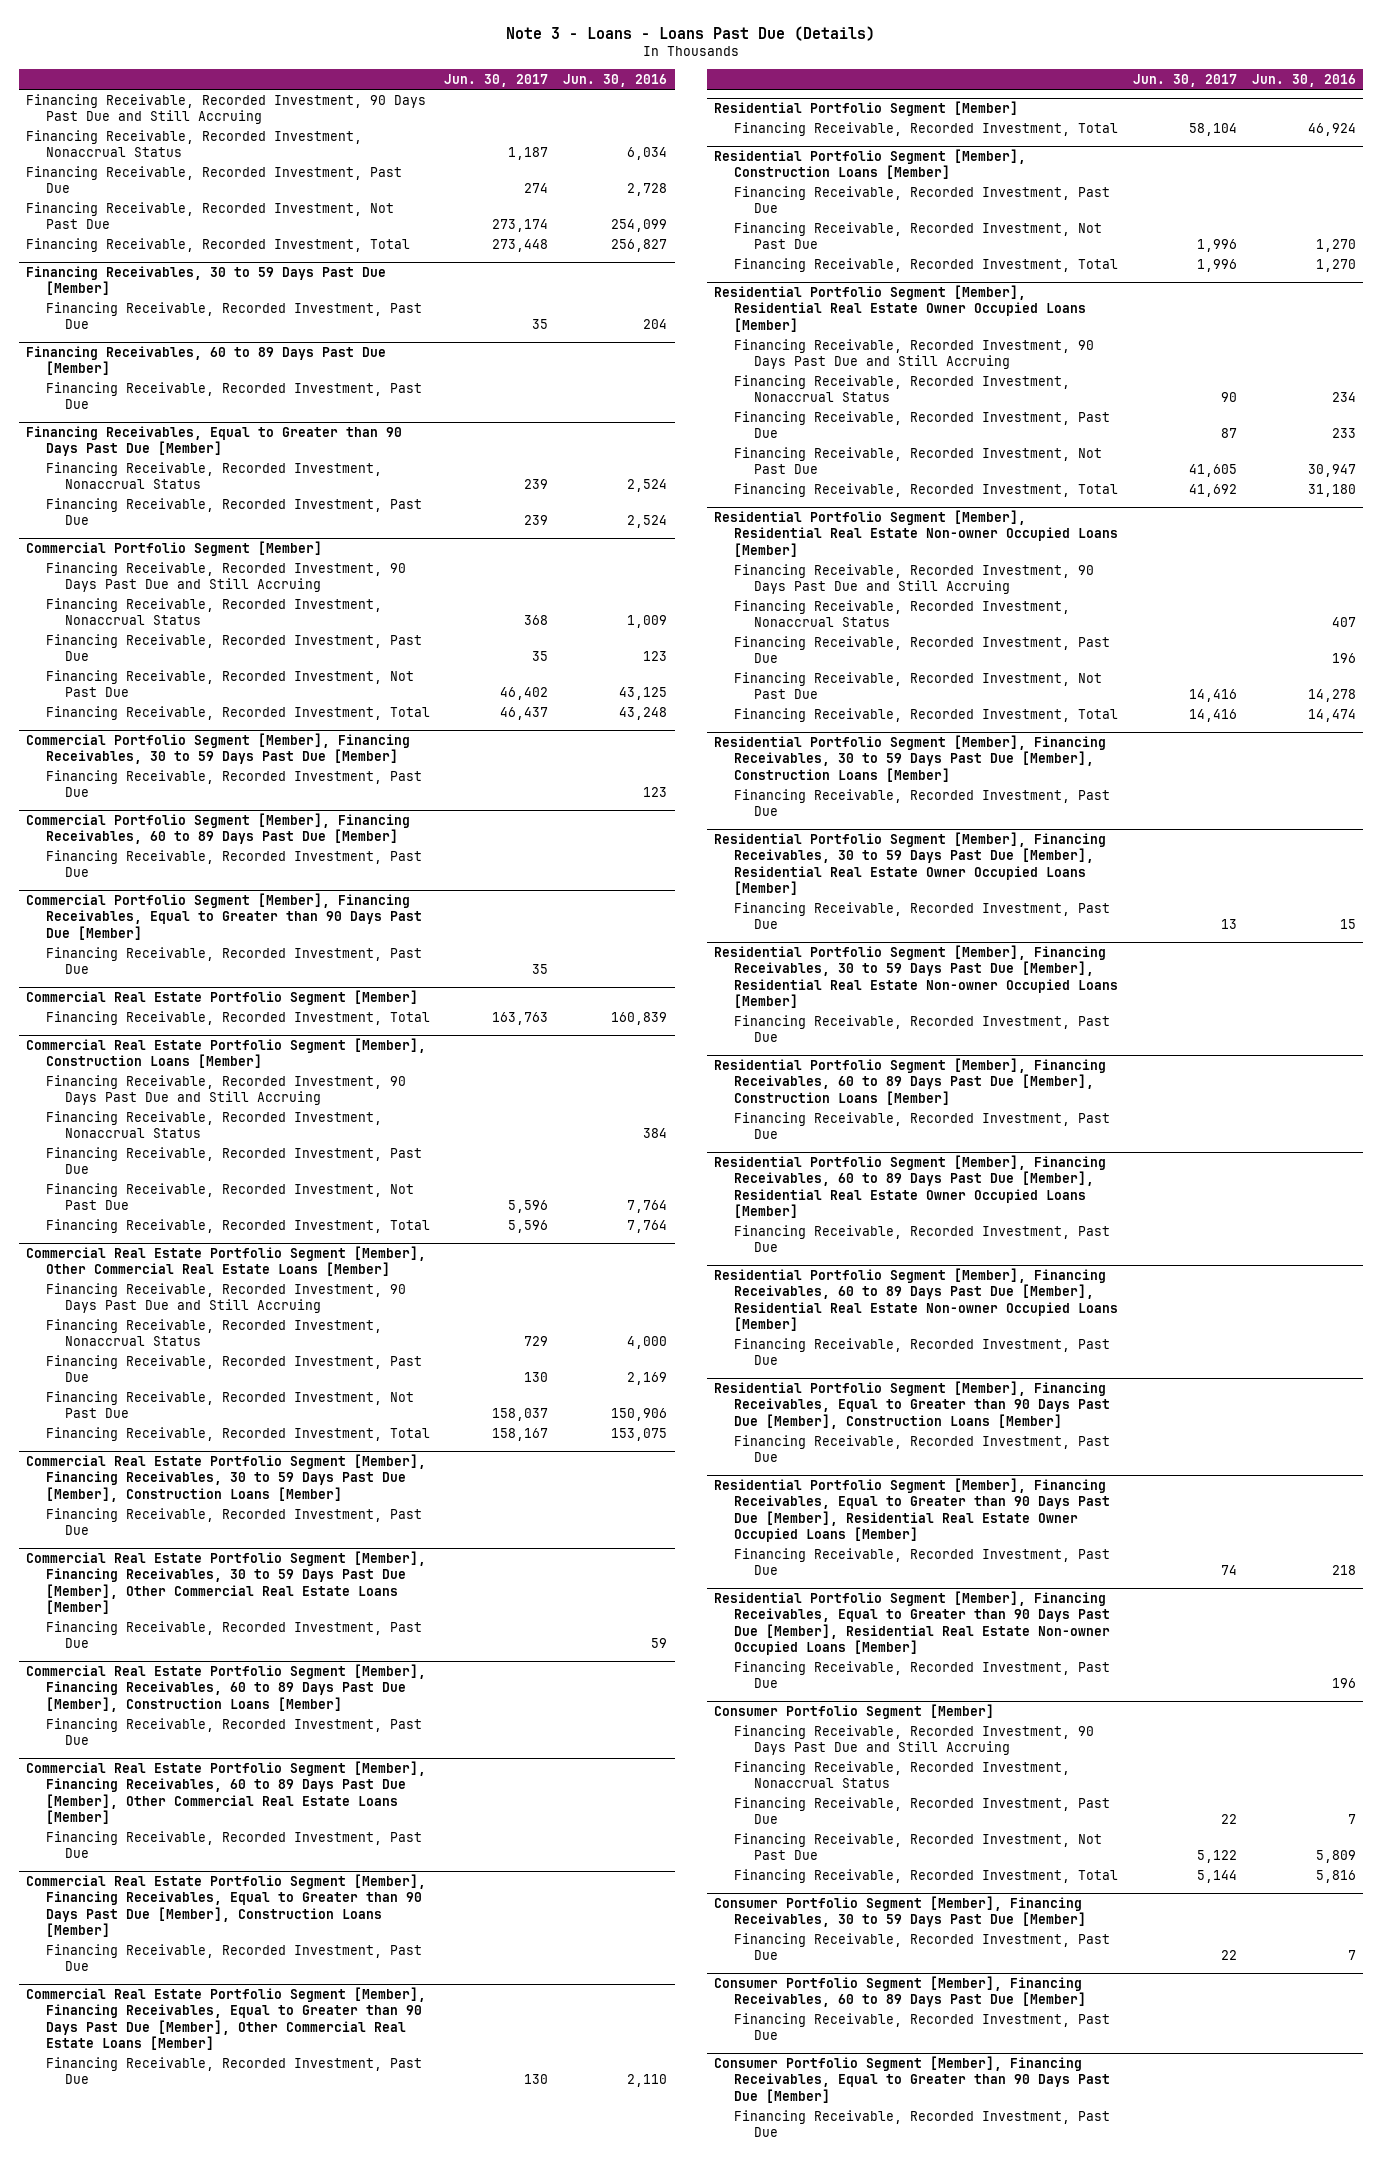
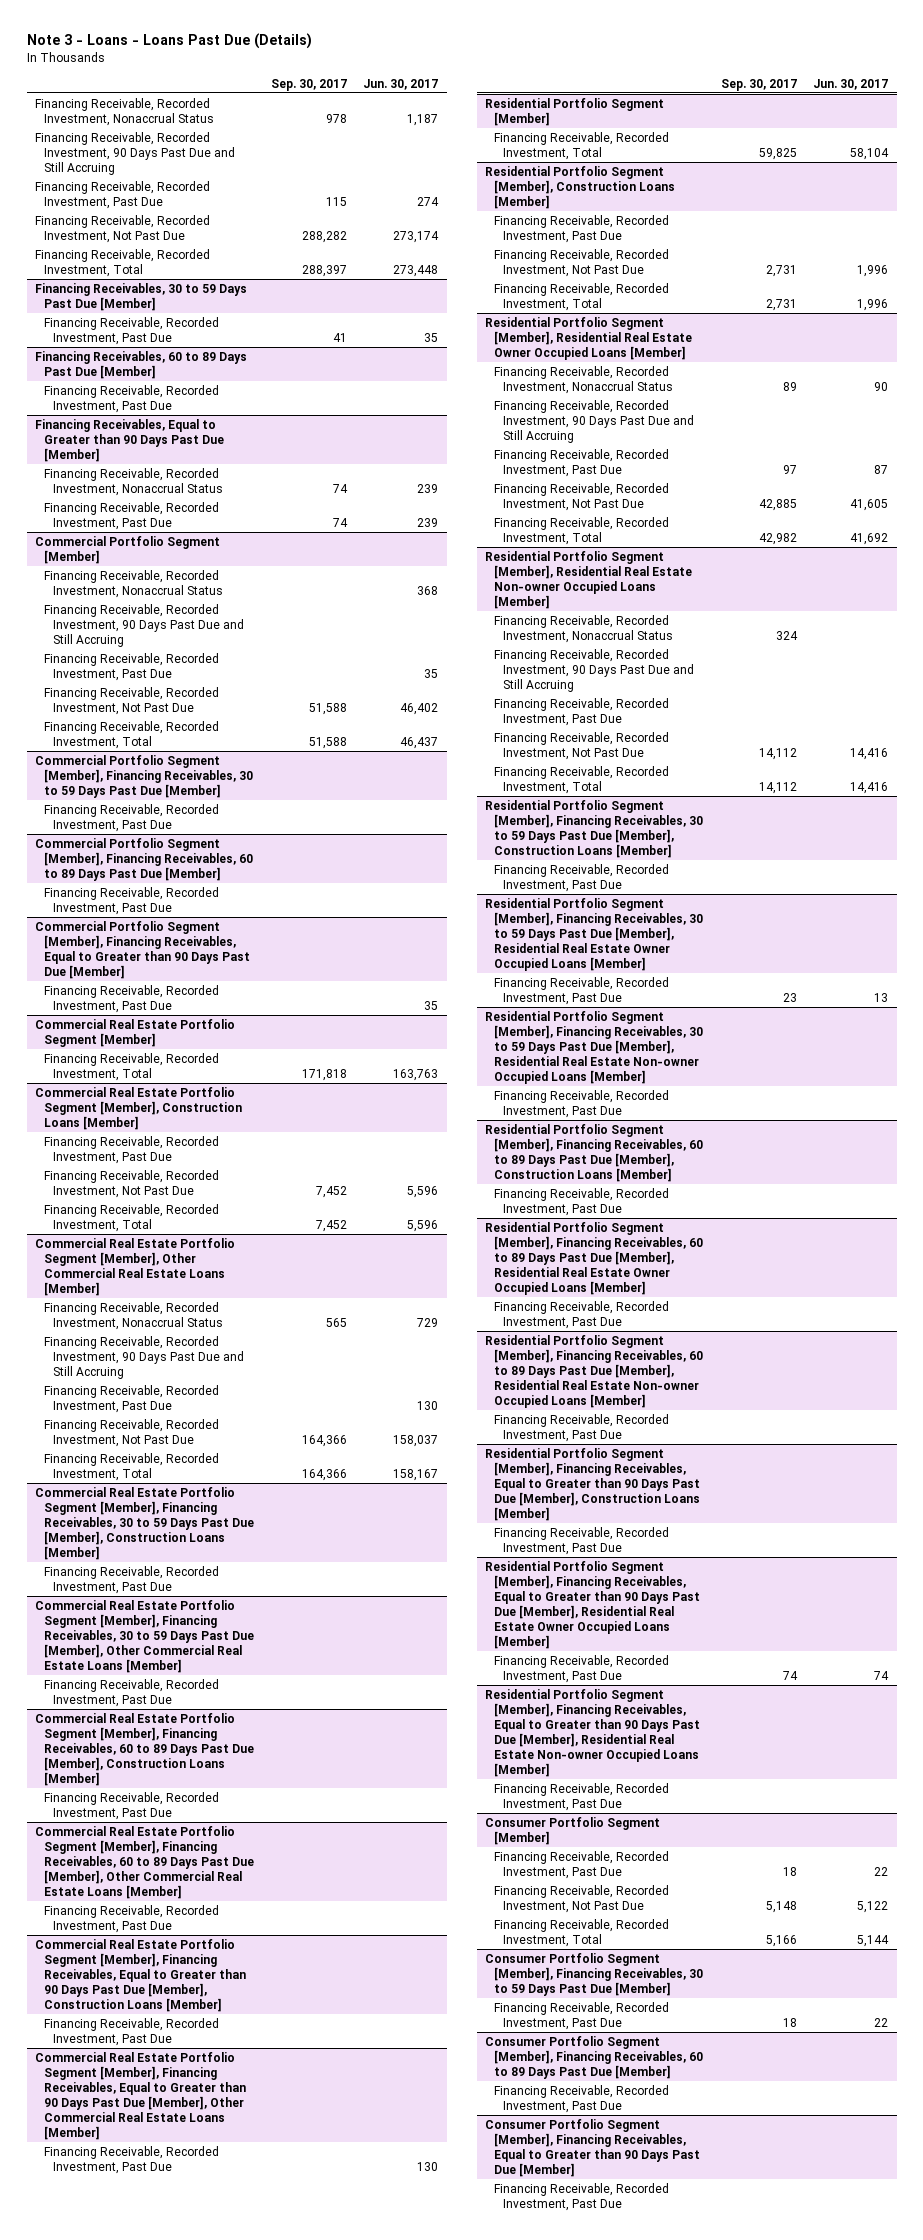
- | Jun. 30, 2017 | Jun. 30, 2016
+ | Sep. 30, 2017 | Jun. 30, 2017
moved down: Financing Receivable, Recorded Investment, 90 Days Past Due and Still Accruing
@ Commercial Portfolio Segment [Member]
moved down: Financing Receivable, Recorded Investment, 90 Days Past Due and Still Accruing
@ Commercial Real Estate Portfolio Segment [Member], Construction Loans [Member]
- Financing Receivable, Recorded Investment, 90 Days Past Due and Still Accruing
- Financing Receivable, Recorded Investment, Nonaccrual Status | | 384
@ Commercial Real Estate Portfolio Segment [Member], Other Commercial Real Estate Loans [Member]
moved down: Financing Receivable, Recorded Investment, 90 Days Past Due and Still Accruing
@ Residential Portfolio Segment [Member], Residential Real Estate Owner Occupied Loans [Member]
moved down: Financing Receivable, Recorded Investment, 90 Days Past Due and Still Accruing
@ Residential Portfolio Segment [Member], Residential Real Estate Non-owner Occupied Loans [Member]
moved down: Financing Receivable, Recorded Investment, 90 Days Past Due and Still Accruing
@ Consumer Portfolio Segment [Member]
- Financing Receivable, Recorded Investment, 90 Days Past Due and Still Accruing
- Financing Receivable, Recorded Investment, Nonaccrual Status

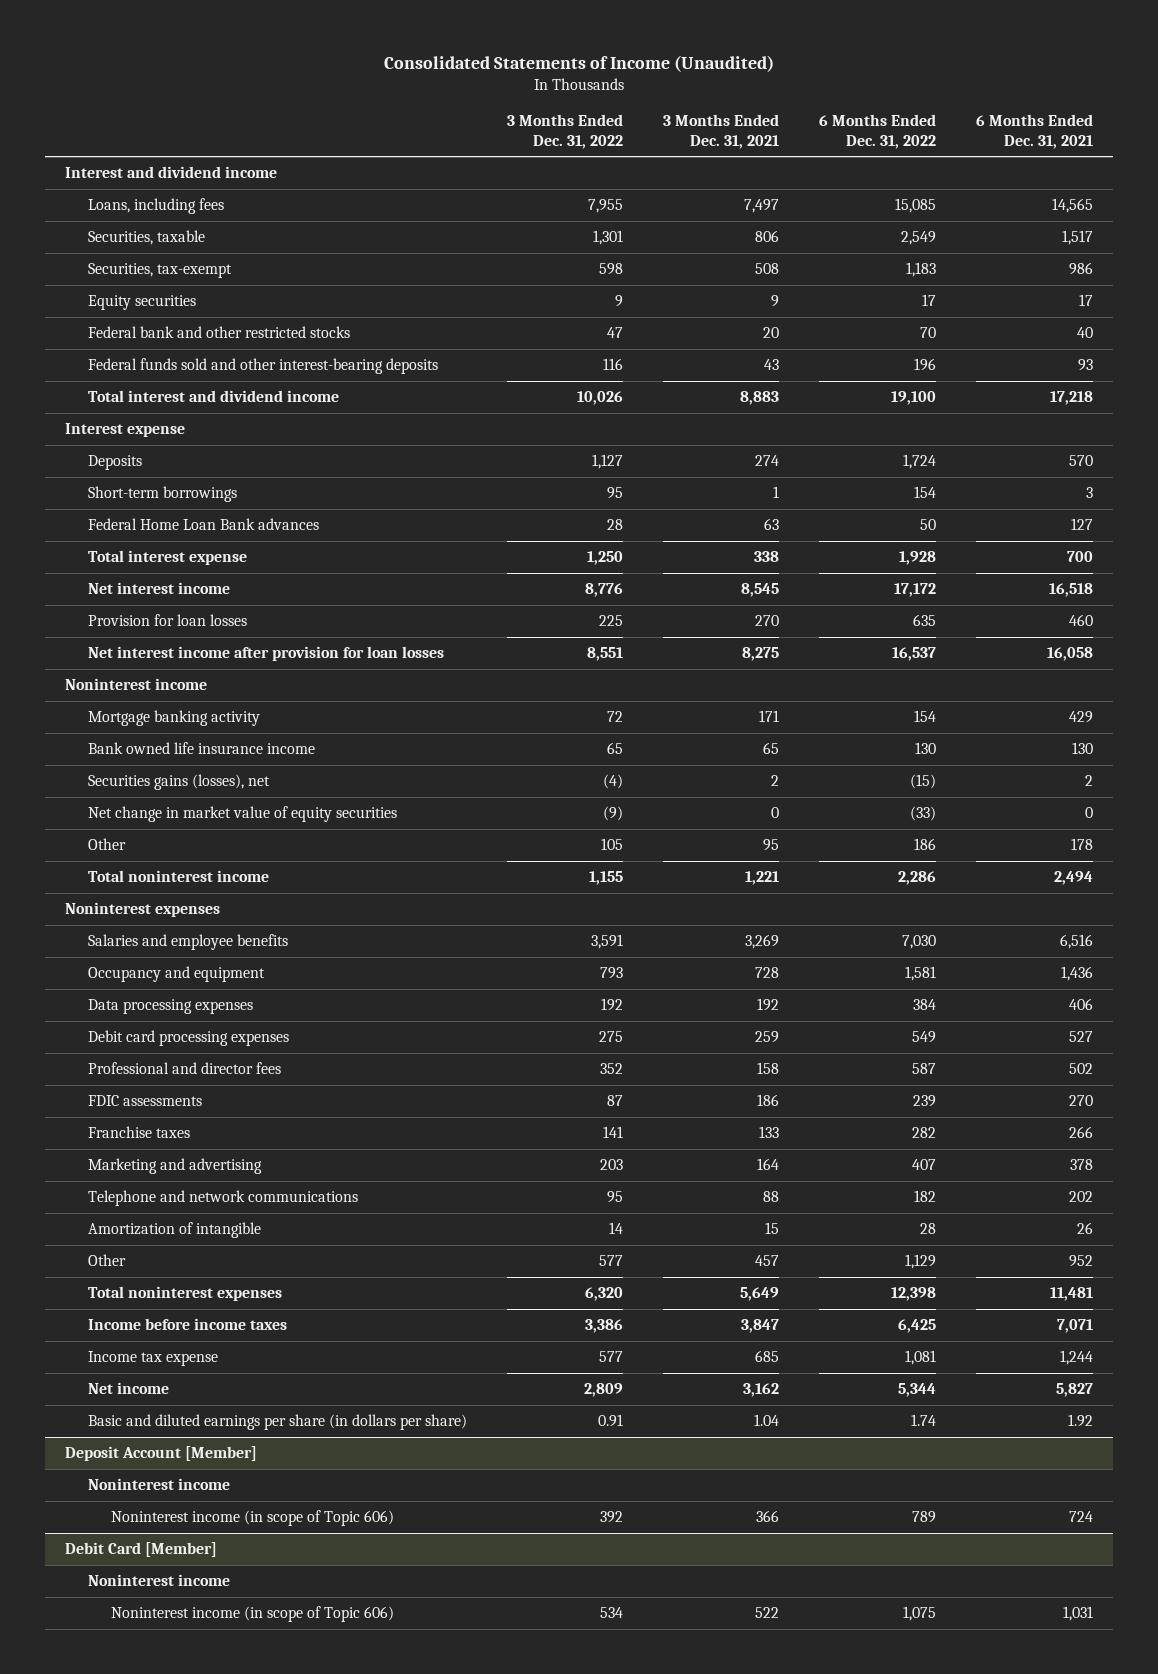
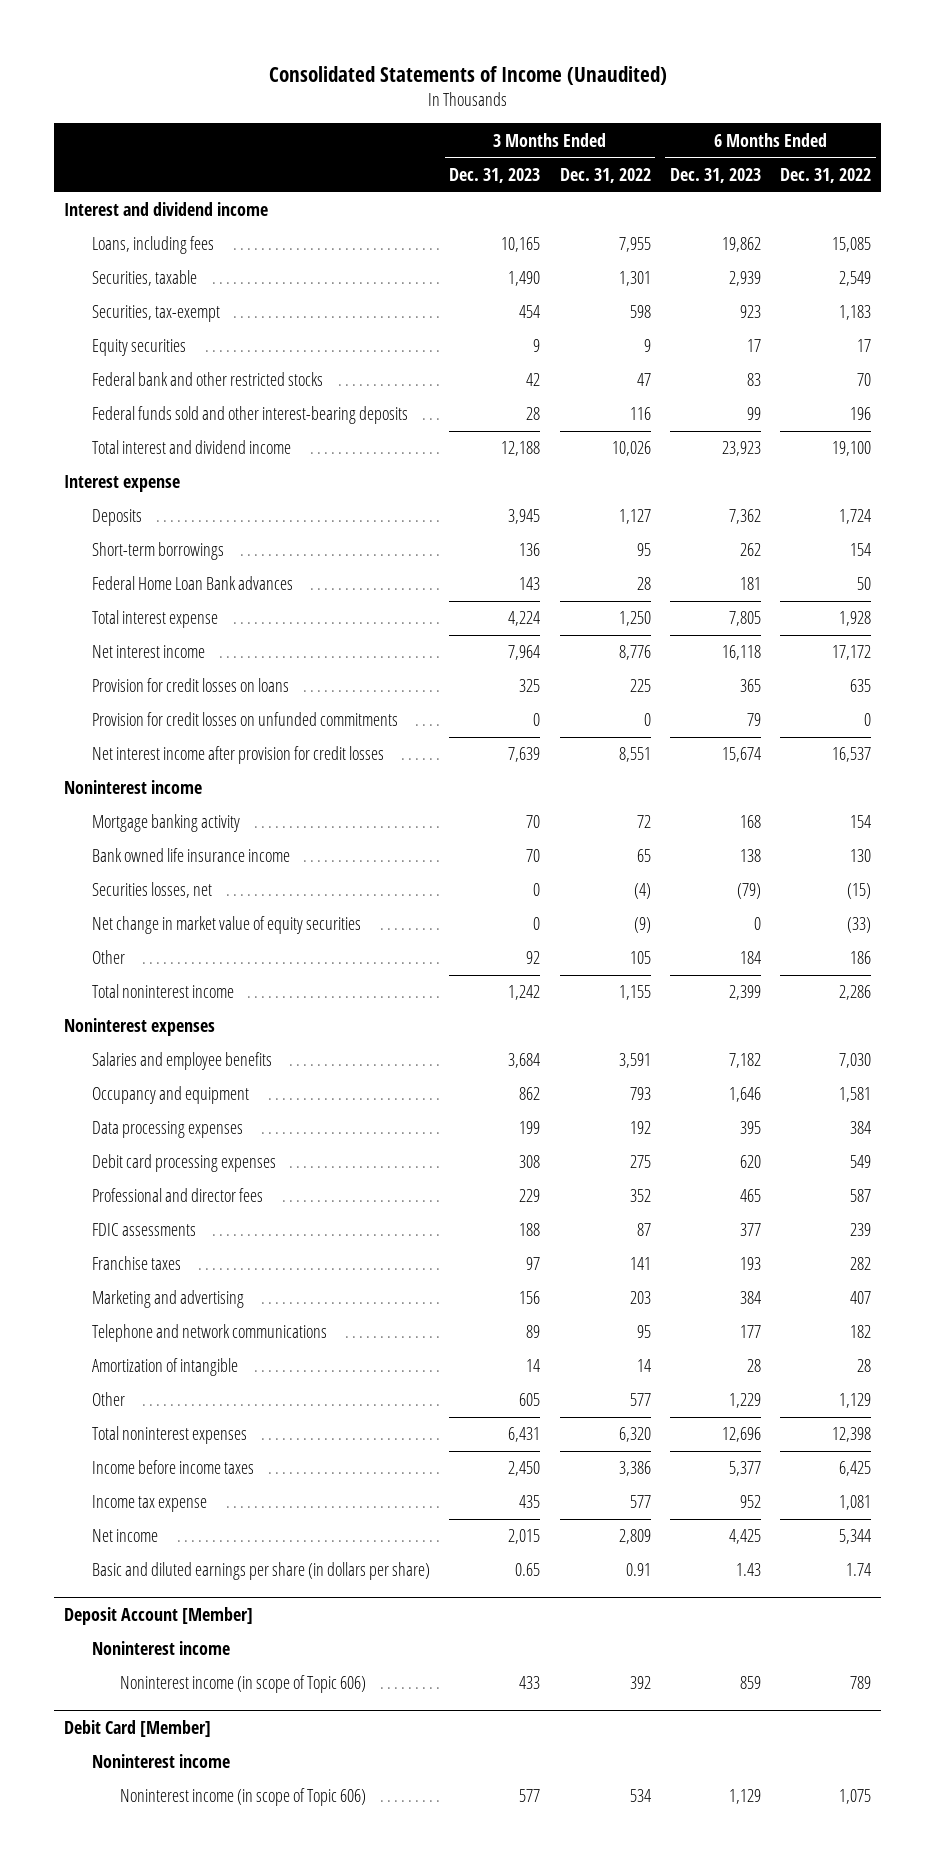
- | 3 Months Ended Dec. 31, 2022 | 3 Months Ended Dec. 31, 2021 | 6 Months Ended Dec. 31, 2022 | 6 Months Ended Dec. 31, 2021
+ | 3 Months Ended Dec. 31, 2023 | 3 Months Ended Dec. 31, 2022 | 6 Months Ended Dec. 31, 2023 | 6 Months Ended Dec. 31, 2022
- Provision for loan losses | 225 | 270 | 635 | 460
- Net interest income after provision for loan losses | 8,551 | 8,275 | 16,537 | 16,058
+ Provision for credit losses on loans | 325 | 225 | 365 | 635
+ Provision for credit losses on unfunded commitments | 0 | 0 | 79 | 0
+ Net interest income after provision for credit losses | 7,639 | 8,551 | 15,674 | 16,537
- Securities gains (losses), net | (4) | 2 | (15) | 2
+ Securities losses, net | 0 | (4) | (79) | (15)

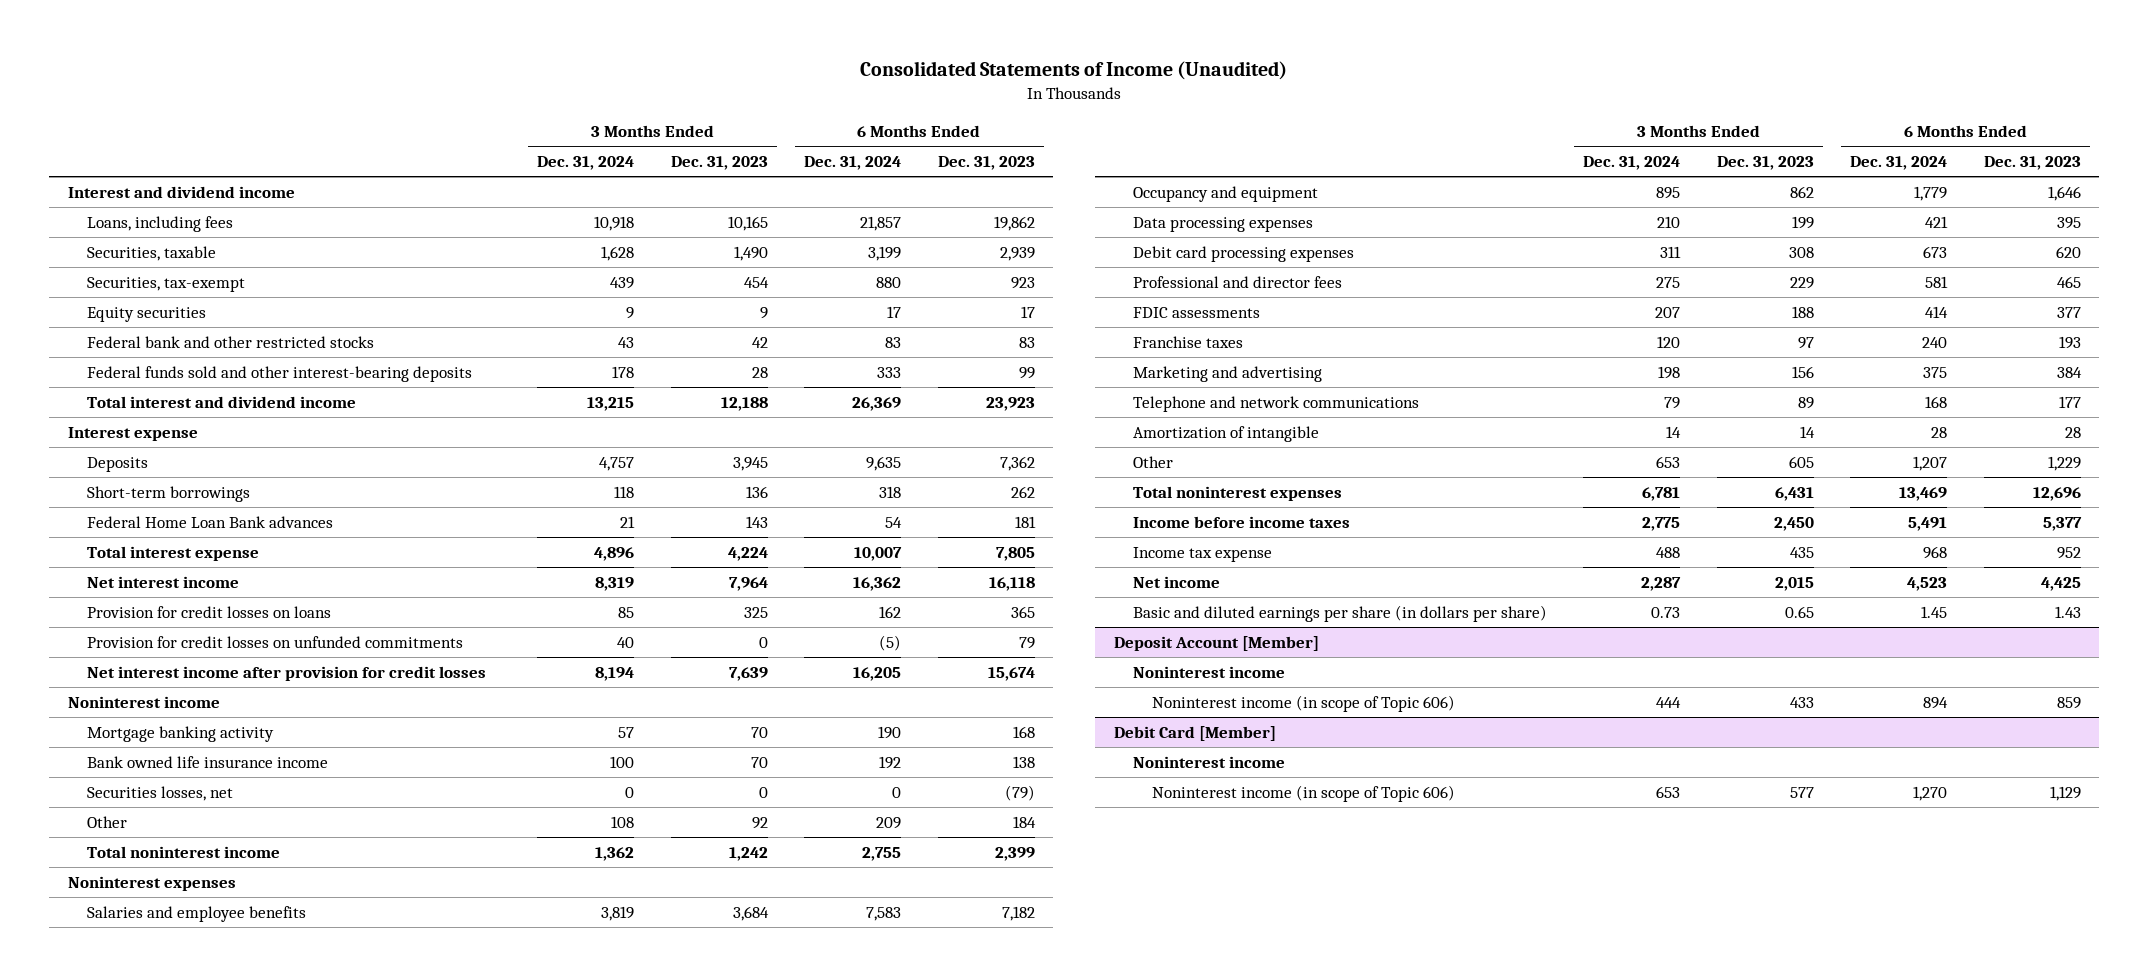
- | 3 Months Ended Dec. 31, 2023 | 3 Months Ended Dec. 31, 2022 | 6 Months Ended Dec. 31, 2023 | 6 Months Ended Dec. 31, 2022
+ | 3 Months Ended Dec. 31, 2024 | 3 Months Ended Dec. 31, 2023 | 6 Months Ended Dec. 31, 2024 | 6 Months Ended Dec. 31, 2023
- Net change in market value of equity securities | 0 | (9) | 0 | (33)

